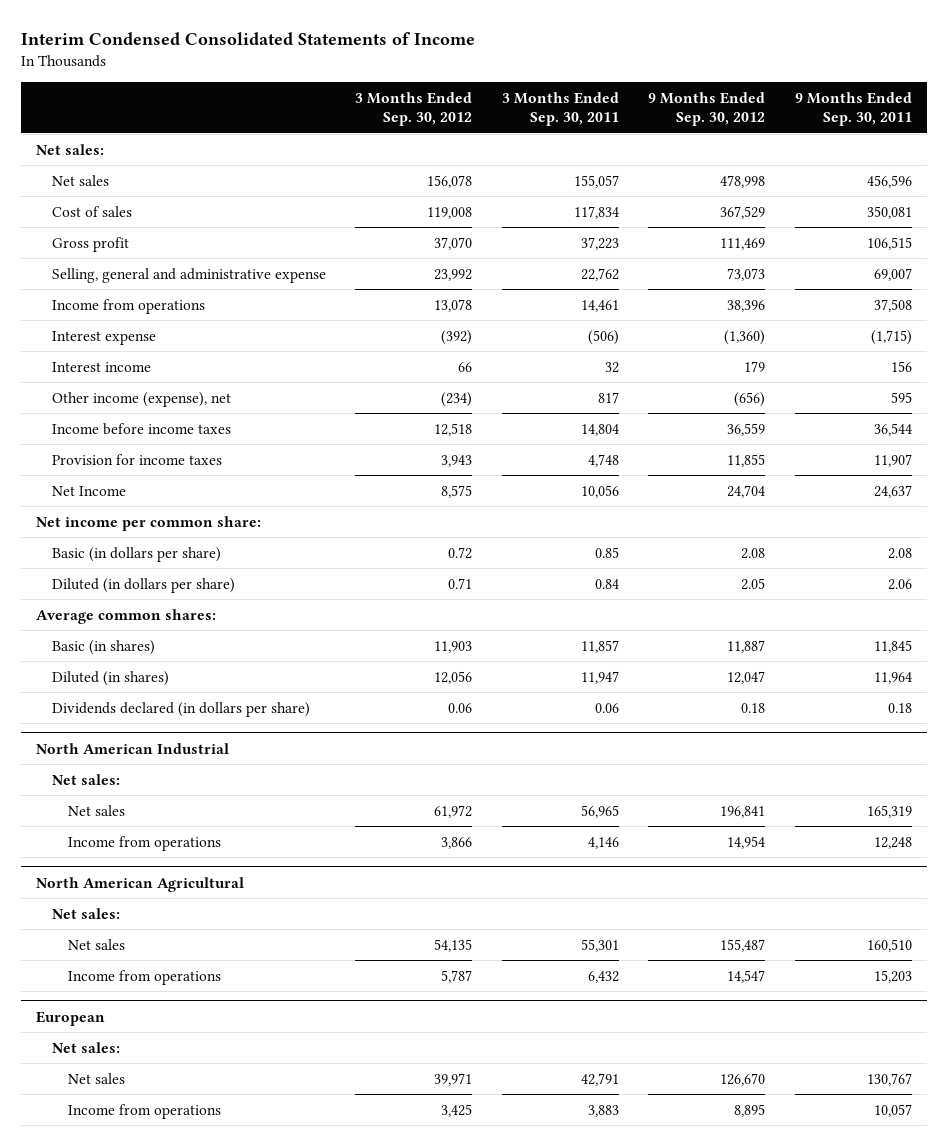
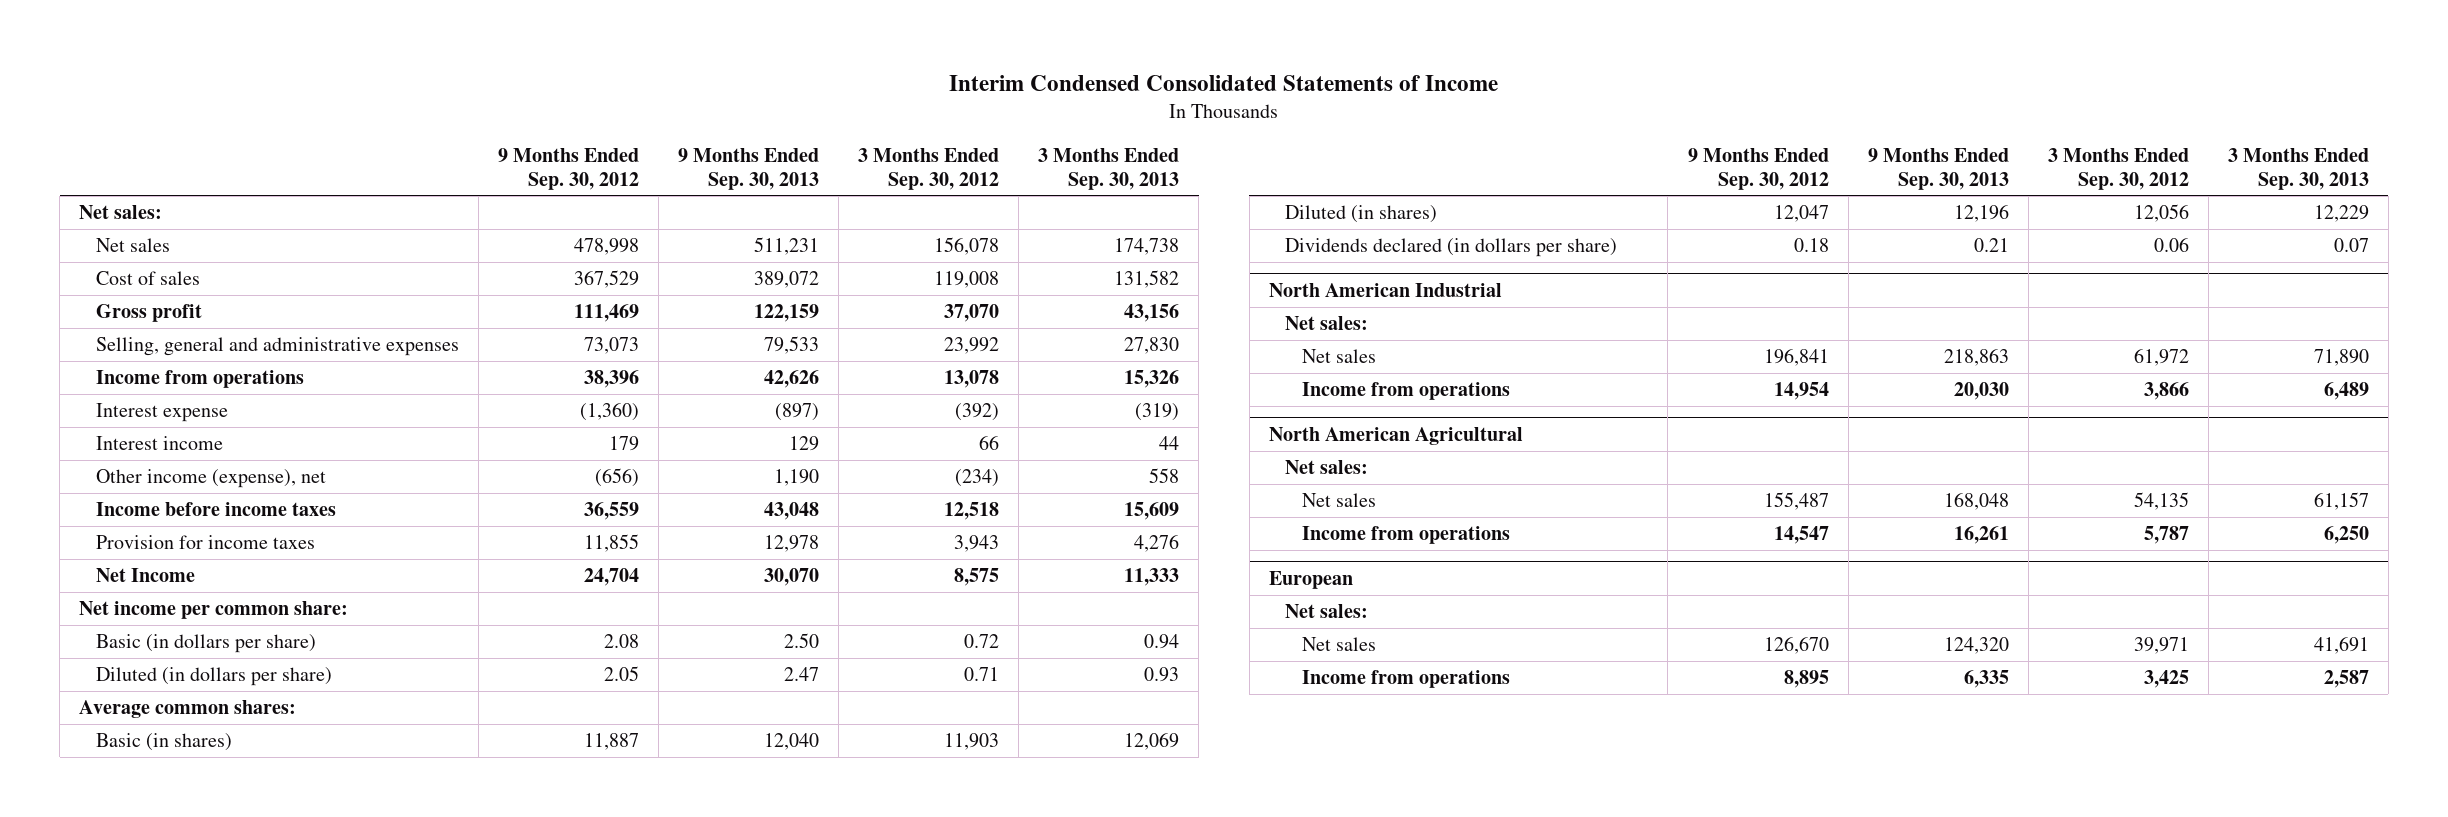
- | 3 Months Ended Sep. 30, 2012 | 3 Months Ended Sep. 30, 2011 | 9 Months Ended Sep. 30, 2012 | 9 Months Ended Sep. 30, 2011
+ | 9 Months Ended Sep. 30, 2012 | 9 Months Ended Sep. 30, 2013 | 3 Months Ended Sep. 30, 2012 | 3 Months Ended Sep. 30, 2013
- Selling, general and administrative expense | 23,992 | 22,762 | 73,073 | 69,007
+ Selling, general and administrative expenses | 73,073 | 79,533 | 23,992 | 27,830

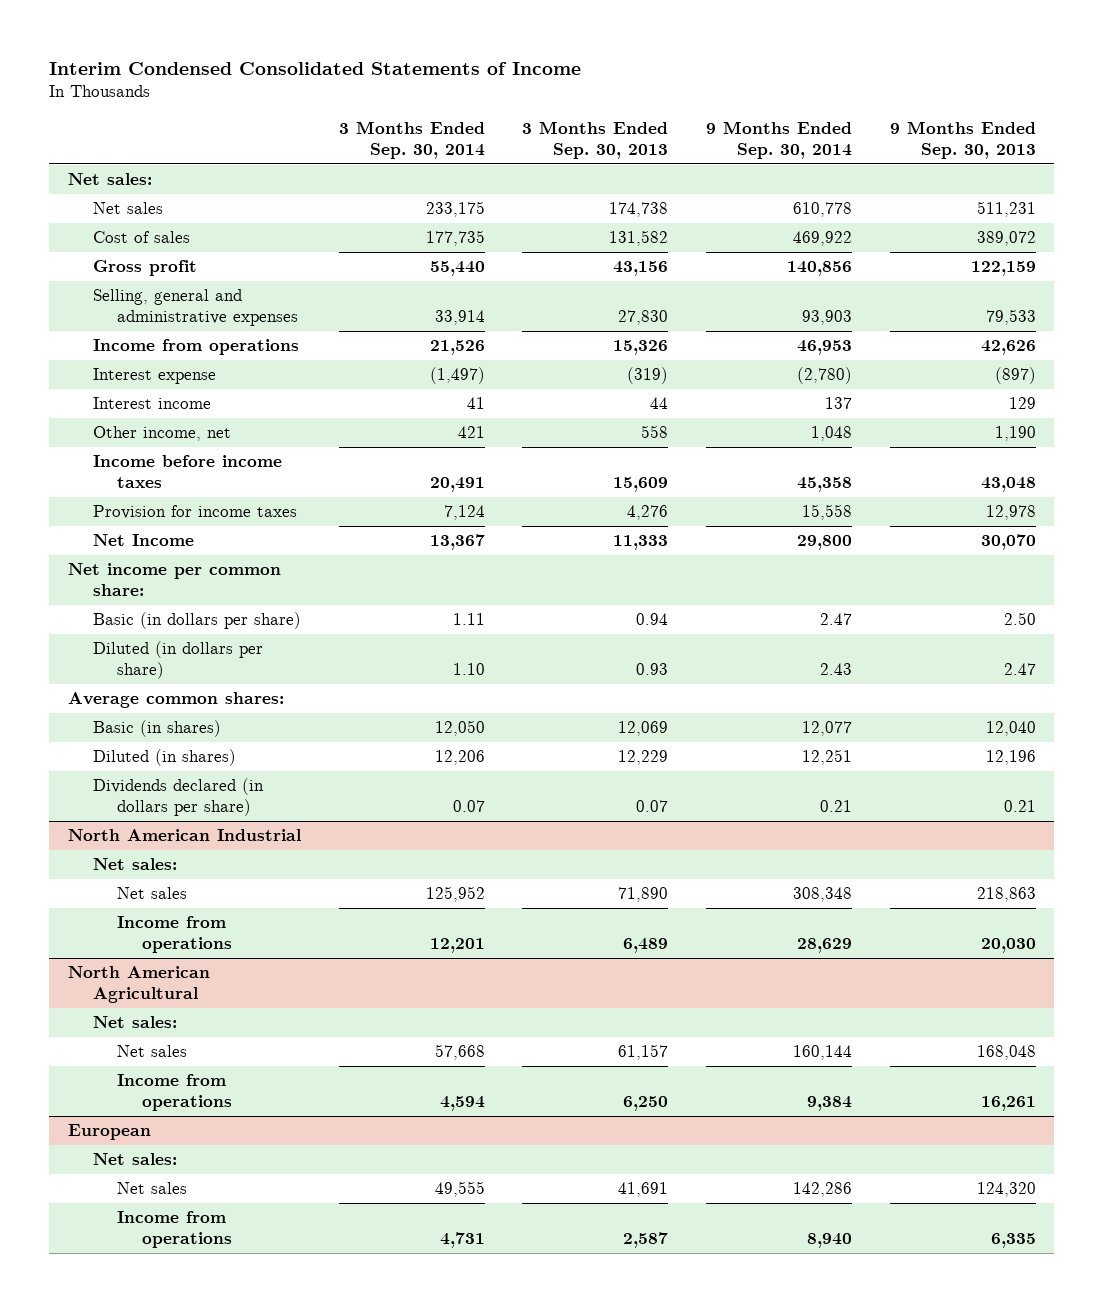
- | 9 Months Ended Sep. 30, 2012 | 9 Months Ended Sep. 30, 2013 | 3 Months Ended Sep. 30, 2012 | 3 Months Ended Sep. 30, 2013
+ | 3 Months Ended Sep. 30, 2014 | 3 Months Ended Sep. 30, 2013 | 9 Months Ended Sep. 30, 2014 | 9 Months Ended Sep. 30, 2013
- Other income (expense), net | (656) | 1,190 | (234) | 558
+ Other income, net | 421 | 558 | 1,048 | 1,190

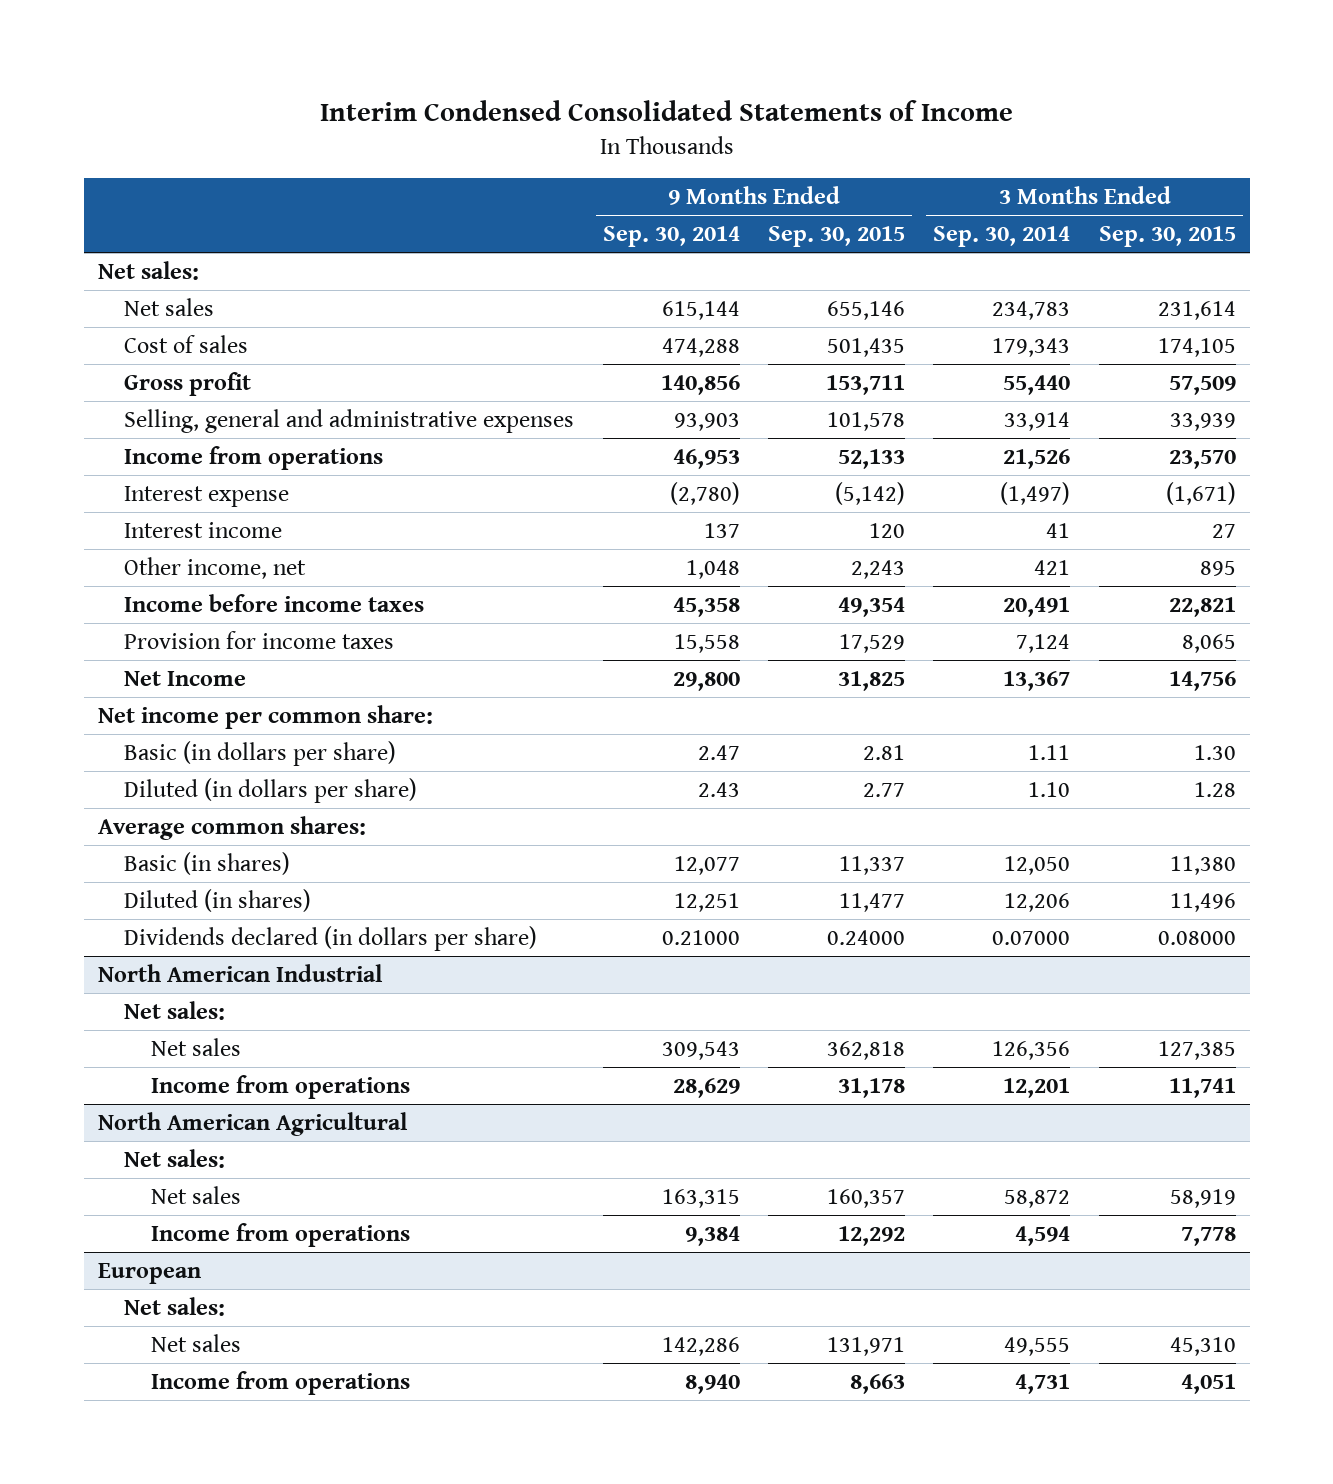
- | 3 Months Ended Sep. 30, 2014 | 3 Months Ended Sep. 30, 2013 | 9 Months Ended Sep. 30, 2014 | 9 Months Ended Sep. 30, 2013
+ | 9 Months Ended Sep. 30, 2014 | 9 Months Ended Sep. 30, 2015 | 3 Months Ended Sep. 30, 2014 | 3 Months Ended Sep. 30, 2015
- Net sales | 233,175 | 174,738 | 610,778 | 511,231
- Cost of sales | 177,735 | 131,582 | 469,922 | 389,072
+ Net sales | 615,144 | 655,146 | 234,783 | 231,614
+ Cost of sales | 474,288 | 501,435 | 179,343 | 174,105
- Dividends declared (in dollars per share) | 0.07 | 0.07 | 0.21 | 0.21
+ Dividends declared (in dollars per share) | 0.21000 | 0.24000 | 0.07000 | 0.08000
@ North American Industrial
- Net sales | 125,952 | 71,890 | 308,348 | 218,863
+ Net sales | 309,543 | 362,818 | 126,356 | 127,385
@ North American Agricultural
- Net sales | 57,668 | 61,157 | 160,144 | 168,048
+ Net sales | 163,315 | 160,357 | 58,872 | 58,919

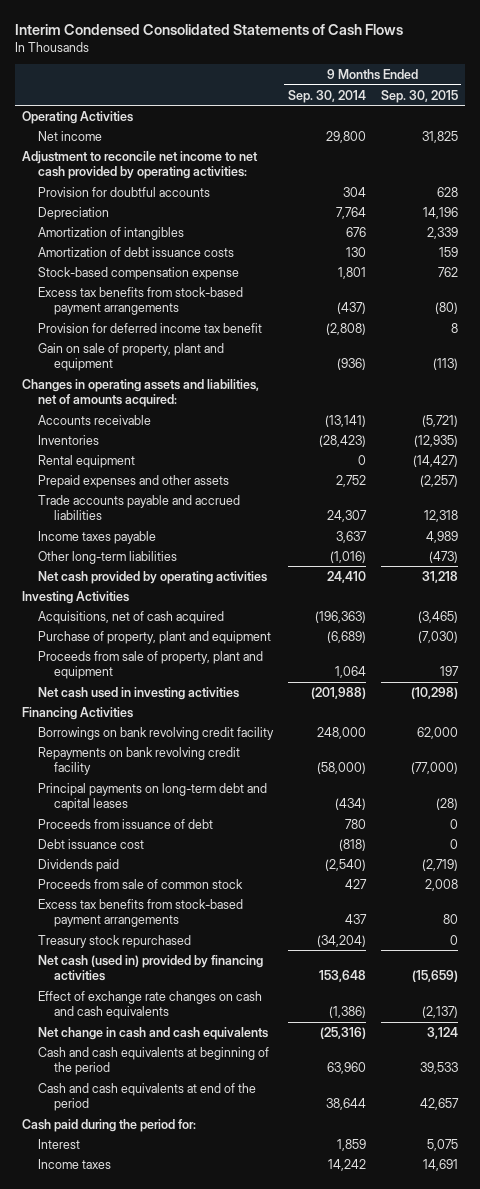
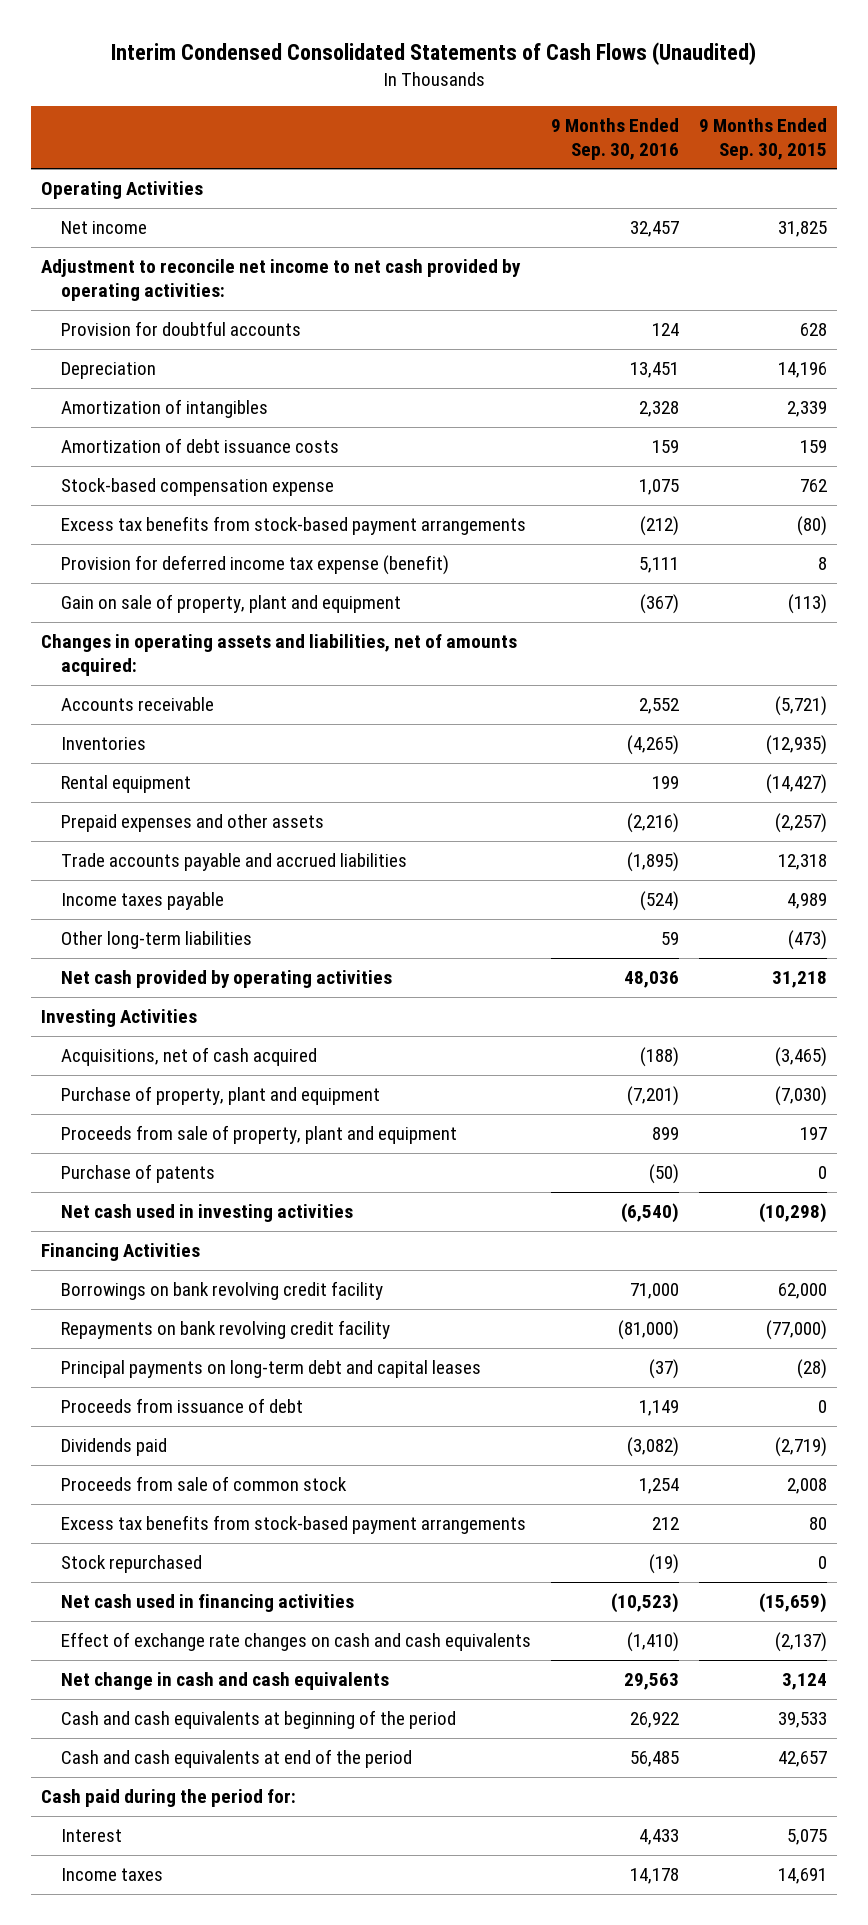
- Interim Condensed Consolidated Statements of Cash Flows
+ Interim Condensed Consolidated Statements of Cash Flows (Unaudited)
- | 9 Months Ended Sep. 30, 2014 | 9 Months Ended Sep. 30, 2015
+ | 9 Months Ended Sep. 30, 2016 | 9 Months Ended Sep. 30, 2015
- Provision for deferred income tax benefit | (2,808) | 8
+ Provision for deferred income tax expense (benefit) | 5,111 | 8
+ Purchase of patents | (50) | 0
- Debt issuance cost | (818) | 0
- Treasury stock repurchased | (34,204) | 0
- Net cash (used in) provided by financing activities | 153,648 | (15,659)
+ Stock repurchased | (19) | 0
+ Net cash used in financing activities | (10,523) | (15,659)

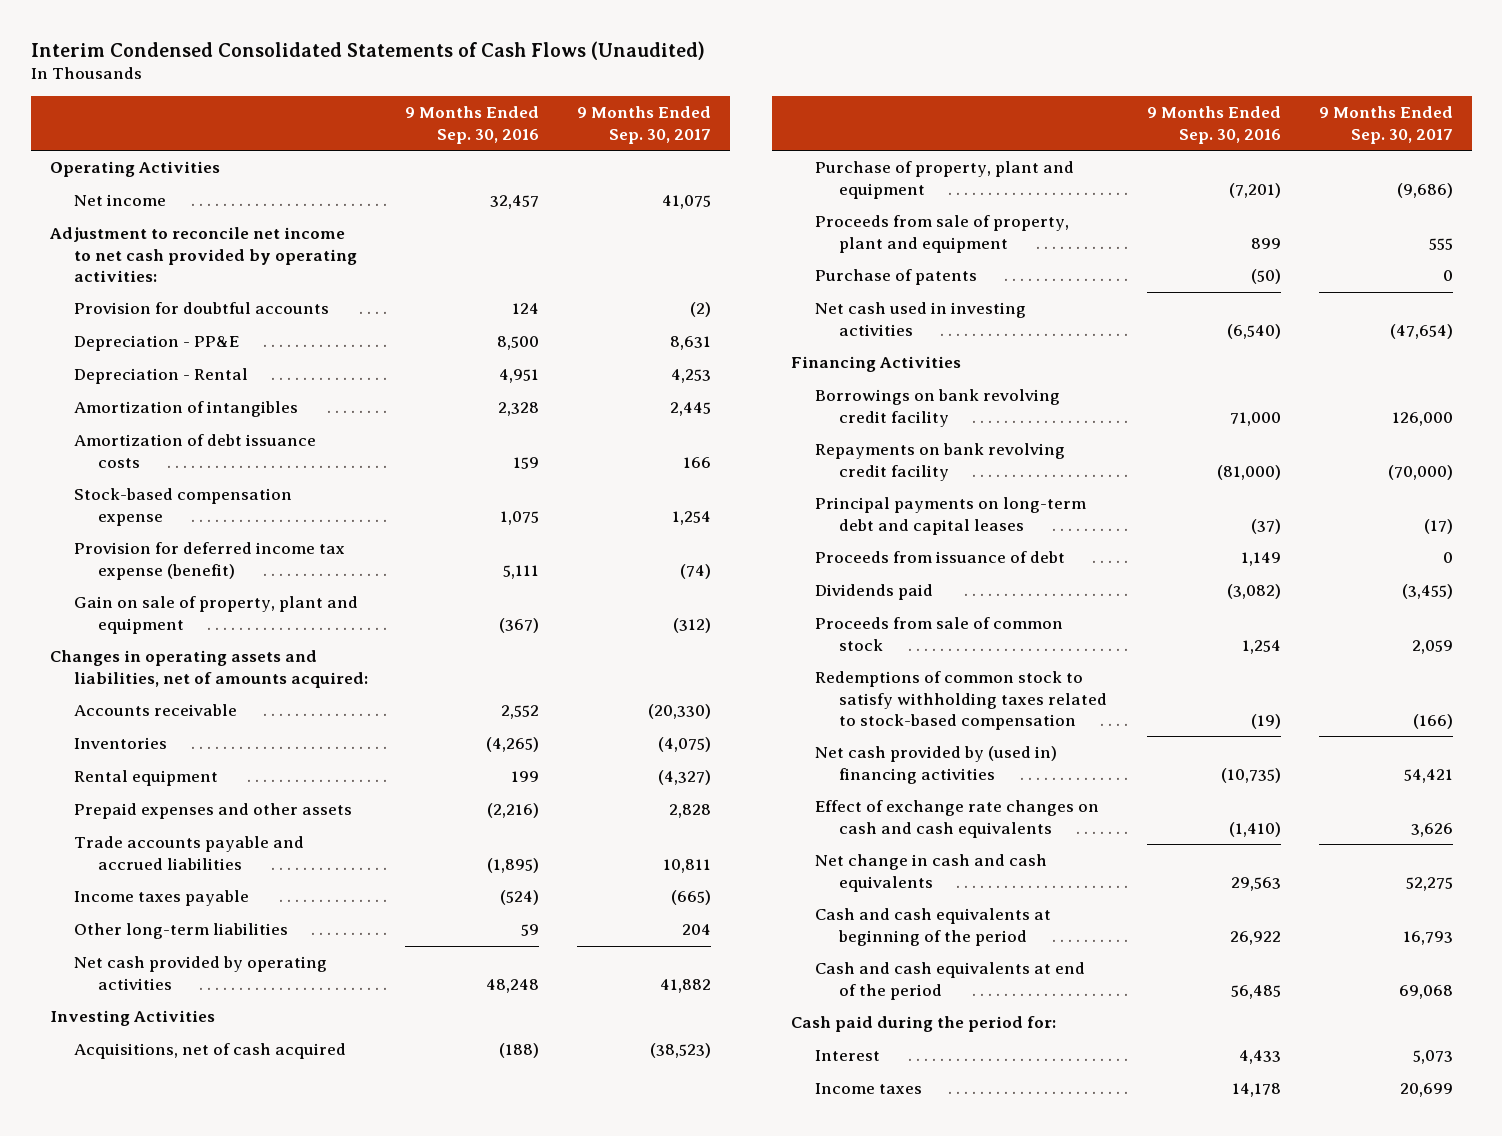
- | 9 Months Ended Sep. 30, 2016 | 9 Months Ended Sep. 30, 2015
+ | 9 Months Ended Sep. 30, 2016 | 9 Months Ended Sep. 30, 2017
- Depreciation | 13,451 | 14,196
+ Depreciation - PP&E | 8,500 | 8,631
+ Depreciation - Rental | 4,951 | 4,253
- Excess tax benefits from stock-based payment arrangements | (212) | (80)
- Net cash provided by operating activities | 48,036 | 31,218
+ Net cash provided by operating activities | 48,248 | 41,882
- Excess tax benefits from stock-based payment arrangements | 212 | 80
- Stock repurchased | (19) | 0
- Net cash used in financing activities | (10,523) | (15,659)
+ Redemptions of common stock to satisfy withholding taxes related to stock-based compensation | (19) | (166)
+ Net cash provided by (used in) financing activities | (10,735) | 54,421

